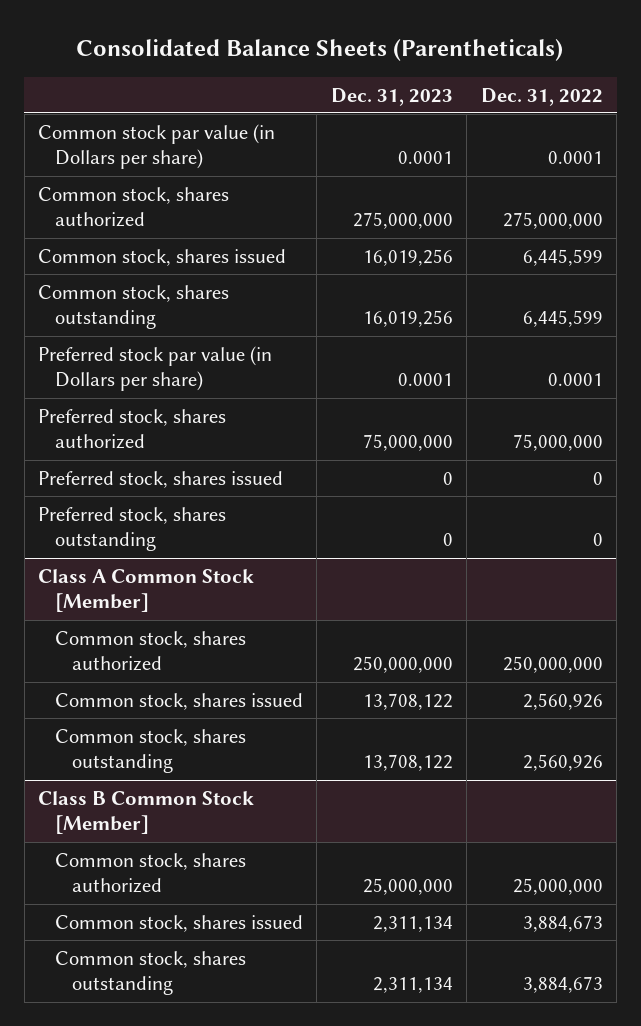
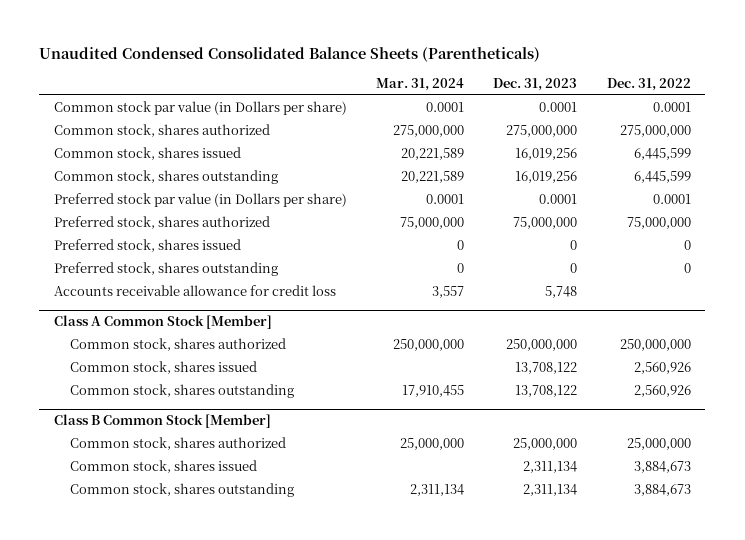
- Consolidated Balance Sheets (Parentheticals)
+ Unaudited Condensed Consolidated Balance Sheets (Parentheticals)
- | Dec. 31, 2023 | Dec. 31, 2022
+ | Mar. 31, 2024 | Dec. 31, 2023 | Dec. 31, 2022
+ Accounts receivable allowance for credit loss | 3,557 | 5,748 |

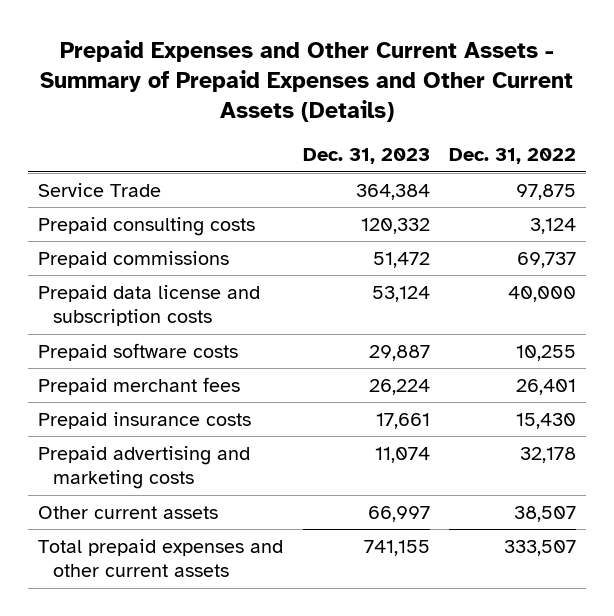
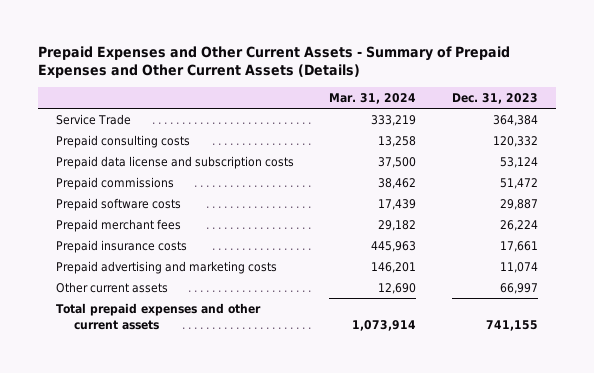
- | Dec. 31, 2023 | Dec. 31, 2022
+ | Mar. 31, 2024 | Dec. 31, 2023
moved down: Prepaid commissions | 38,462 | 51,472

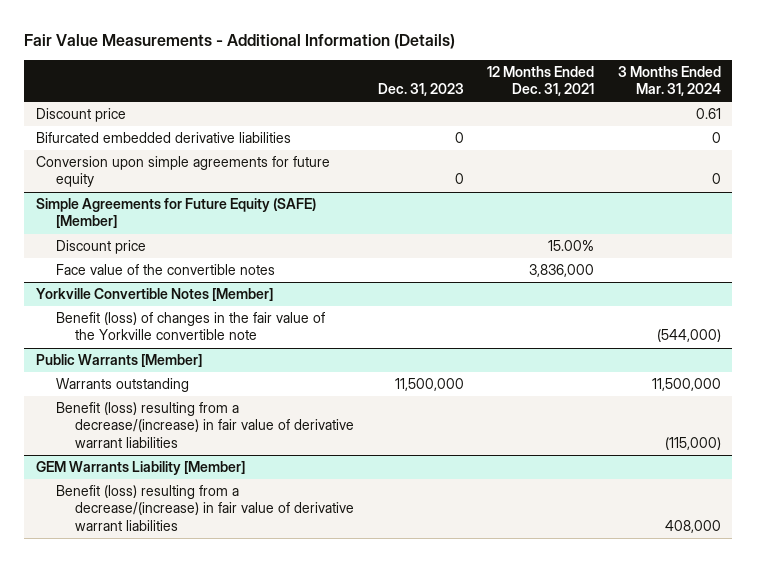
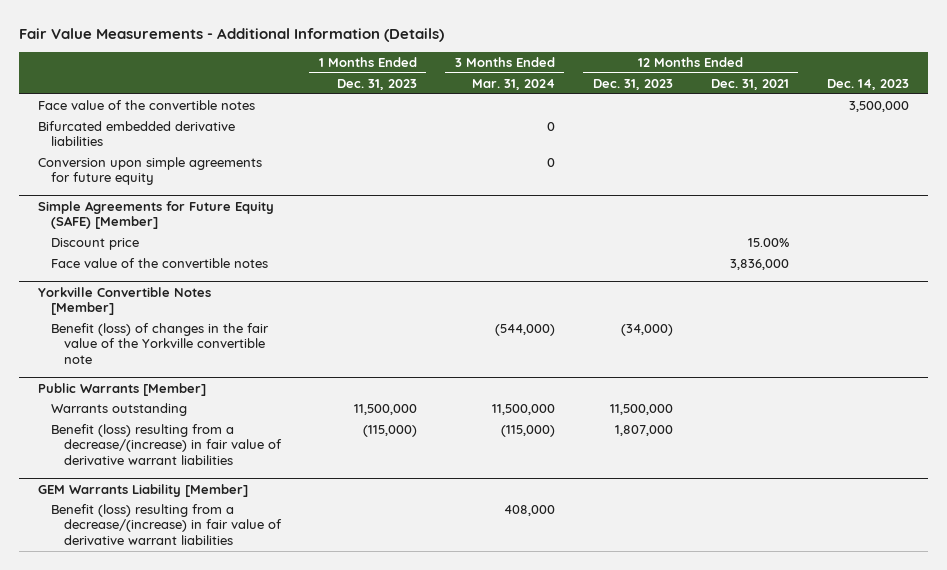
- | Dec. 31, 2023 | 12 Months Ended Dec. 31, 2021 | 3 Months Ended Mar. 31, 2024
+ | 1 Months Ended Dec. 31, 2023 | 3 Months Ended Mar. 31, 2024 | 12 Months Ended Dec. 31, 2023 | 12 Months Ended Dec. 31, 2021 | Dec. 14, 2023
- Discount price | | | 0.61
+ Face value of the convertible notes | | | | | 3,500,000

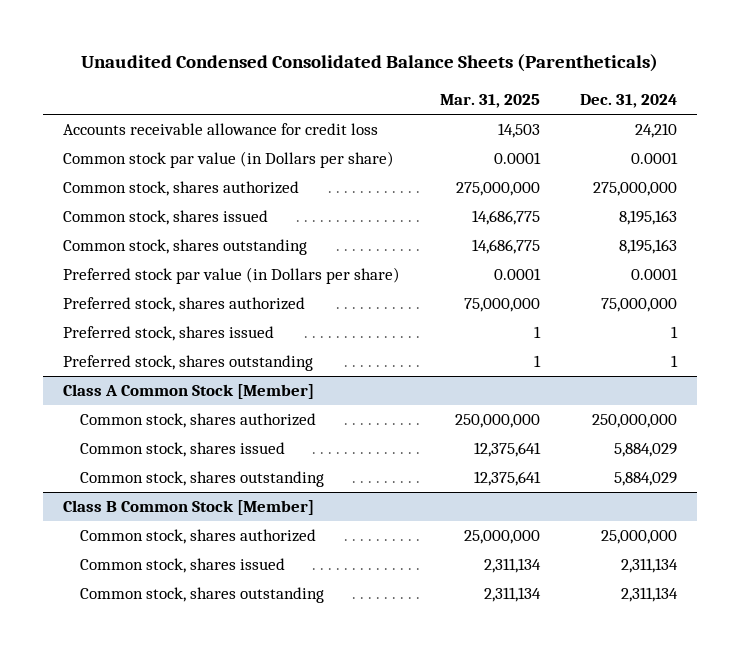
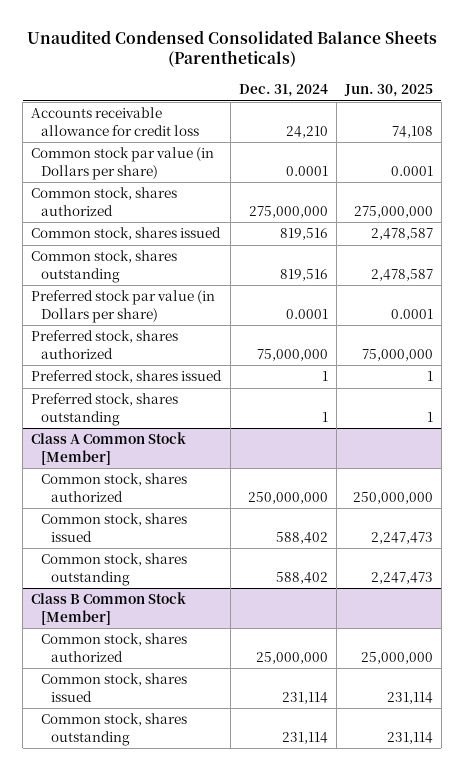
- | Mar. 31, 2025 | Dec. 31, 2024
+ | Dec. 31, 2024 | Jun. 30, 2025
- Common stock, shares issued | 14,686,775 | 8,195,163
- Common stock, shares outstanding | 14,686,775 | 8,195,163
+ Common stock, shares issued | 819,516 | 2,478,587
+ Common stock, shares outstanding | 819,516 | 2,478,587
@ Class A Common Stock [Member]
- Common stock, shares issued | 12,375,641 | 5,884,029
- Common stock, shares outstanding | 12,375,641 | 5,884,029
+ Common stock, shares issued | 588,402 | 2,247,473
+ Common stock, shares outstanding | 588,402 | 2,247,473
@ Class B Common Stock [Member]
- Common stock, shares issued | 2,311,134 | 2,311,134
- Common stock, shares outstanding | 2,311,134 | 2,311,134
+ Common stock, shares issued | 231,114 | 231,114
+ Common stock, shares outstanding | 231,114 | 231,114

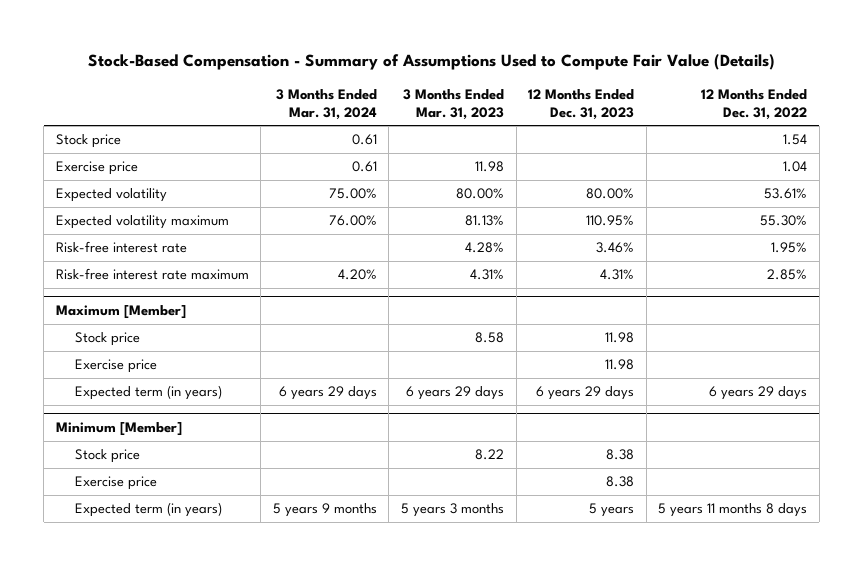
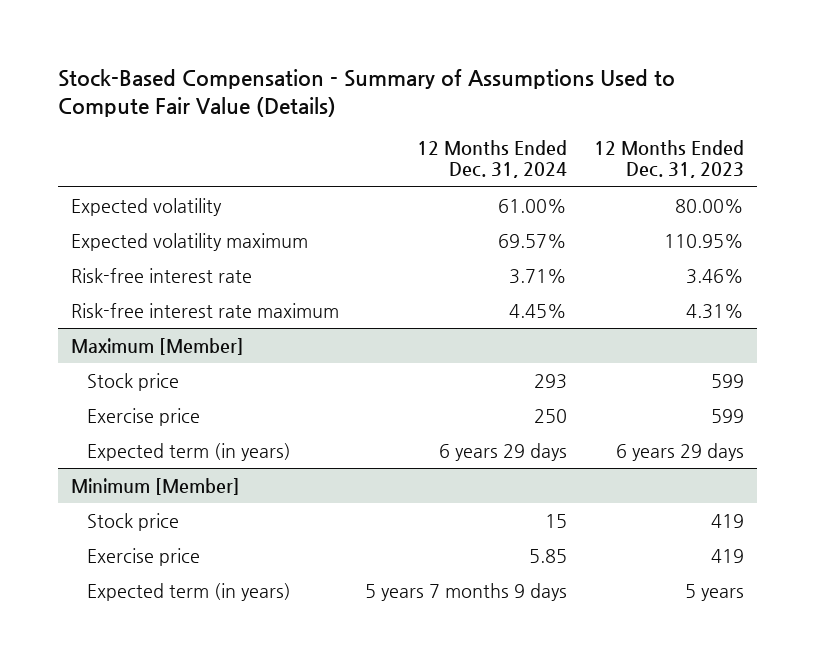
- | 3 Months Ended Mar. 31, 2024 | 3 Months Ended Mar. 31, 2023 | 12 Months Ended Dec. 31, 2023 | 12 Months Ended Dec. 31, 2022
+ | 12 Months Ended Dec. 31, 2024 | 12 Months Ended Dec. 31, 2023
- Stock price | 0.61 | | | 1.54
- Exercise price | 0.61 | 11.98 | | 1.04
@ Maximum [Member]
- Stock price | | 8.58 | 11.98 |
- Exercise price | | | 11.98 |
+ Stock price | 293 | 599
+ Exercise price | 250 | 599
@ Minimum [Member]
- Stock price | | 8.22 | 8.38 |
- Exercise price | | | 8.38 |
+ Stock price | 15 | 419
+ Exercise price | 5.85 | 419

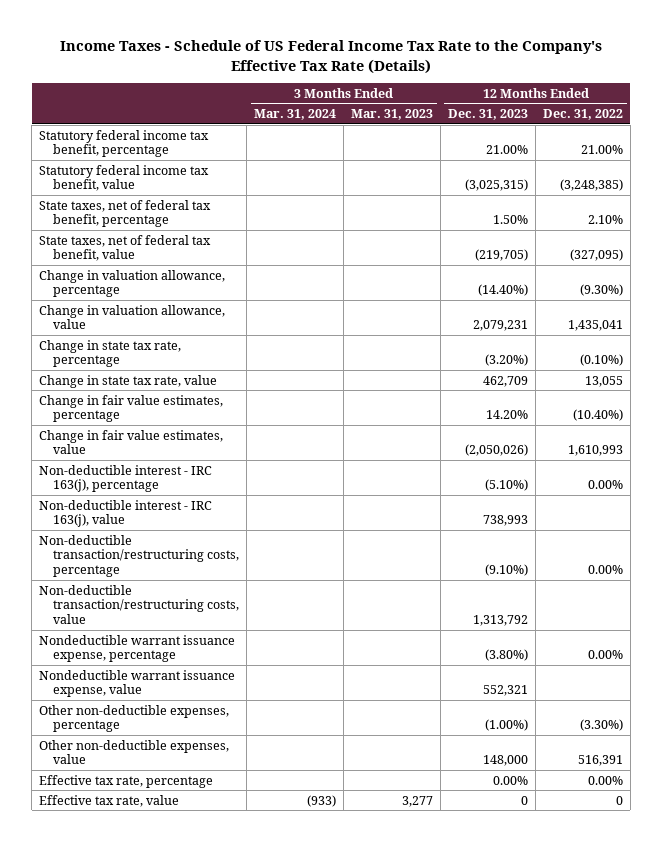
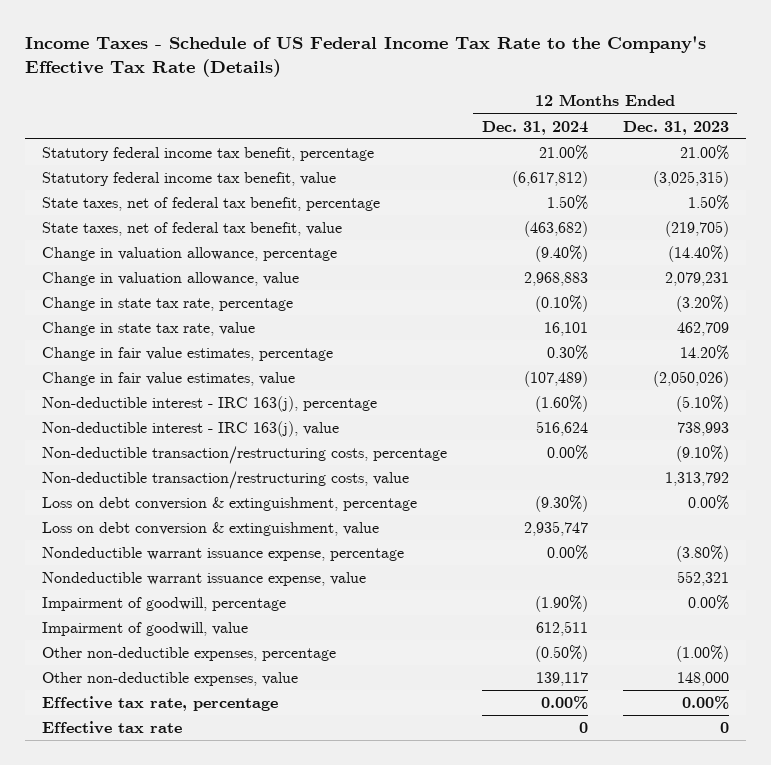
- | 3 Months Ended Mar. 31, 2024 | 3 Months Ended Mar. 31, 2023 | 12 Months Ended Dec. 31, 2023 | 12 Months Ended Dec. 31, 2022
+ | 12 Months Ended Dec. 31, 2024 | 12 Months Ended Dec. 31, 2023
+ Loss on debt conversion & extinguishment, percentage | (9.30%) | 0.00%
+ Loss on debt conversion & extinguishment, value | 2,935,747 |
+ Impairment of goodwill, percentage | (1.90%) | 0.00%
+ Impairment of goodwill, value | 612,511 |
- Effective tax rate, value | (933) | 3,277 | 0 | 0
+ Effective tax rate | 0 | 0

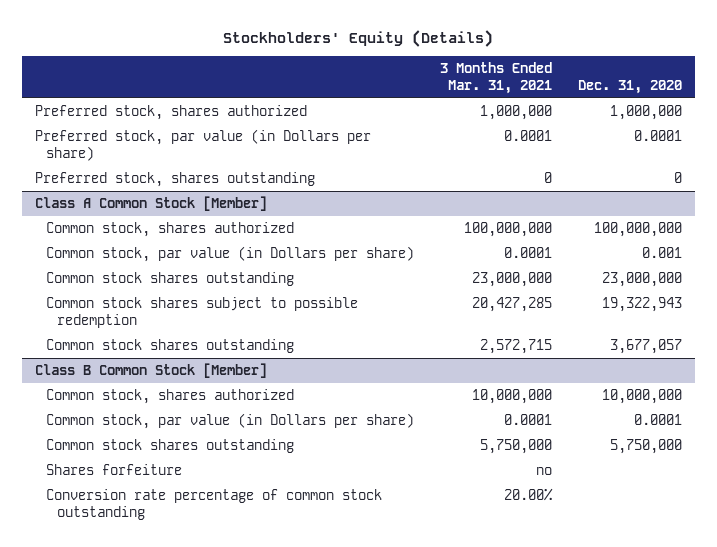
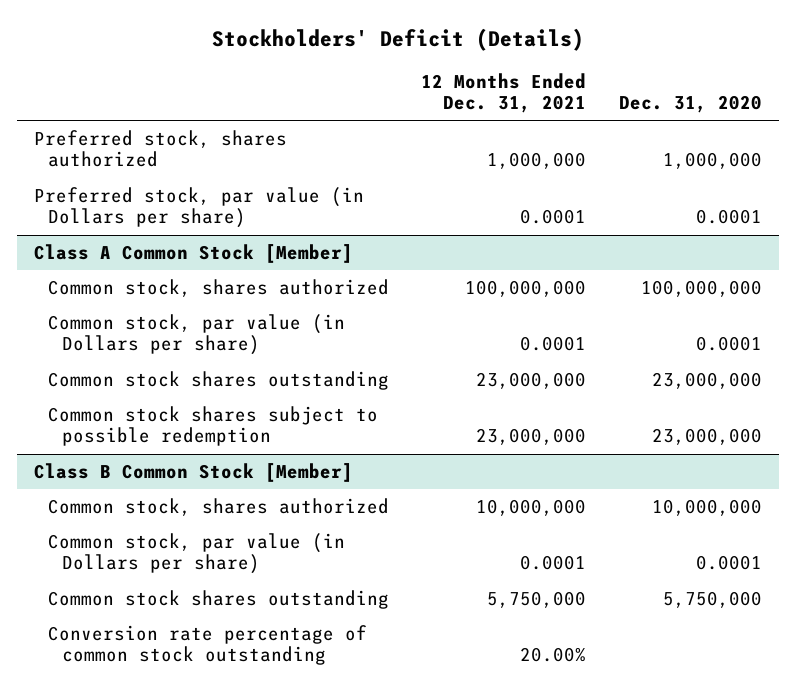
- Stockholders' Equity (Details)
+ Stockholders' Deficit (Details)
- | 3 Months Ended Mar. 31, 2021 | Dec. 31, 2020
+ | 12 Months Ended Dec. 31, 2021 | Dec. 31, 2020
- Preferred stock, shares outstanding | 0 | 0
@ Class A Common Stock [Member]
- Common stock, par value (in Dollars per share) | 0.0001 | 0.001
+ Common stock, par value (in Dollars per share) | 0.0001 | 0.0001
- Common stock shares subject to possible redemption | 20,427,285 | 19,322,943
- Common stock shares outstanding | 2,572,715 | 3,677,057
+ Common stock shares subject to possible redemption | 23,000,000 | 23,000,000
@ Class B Common Stock [Member]
- Shares forfeiture | no |

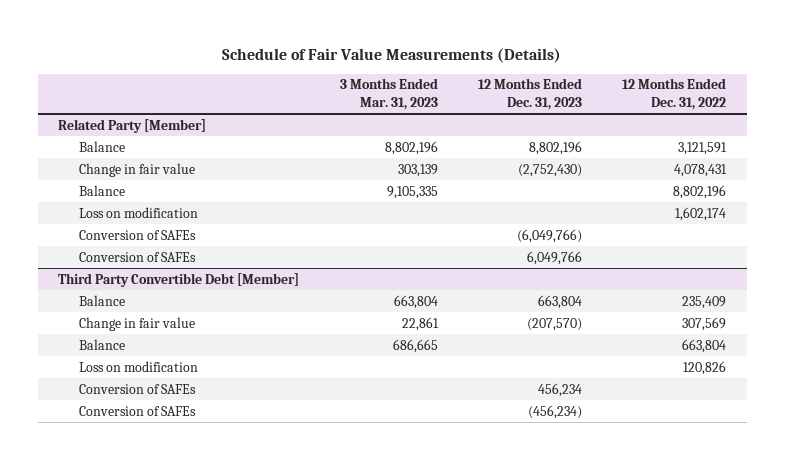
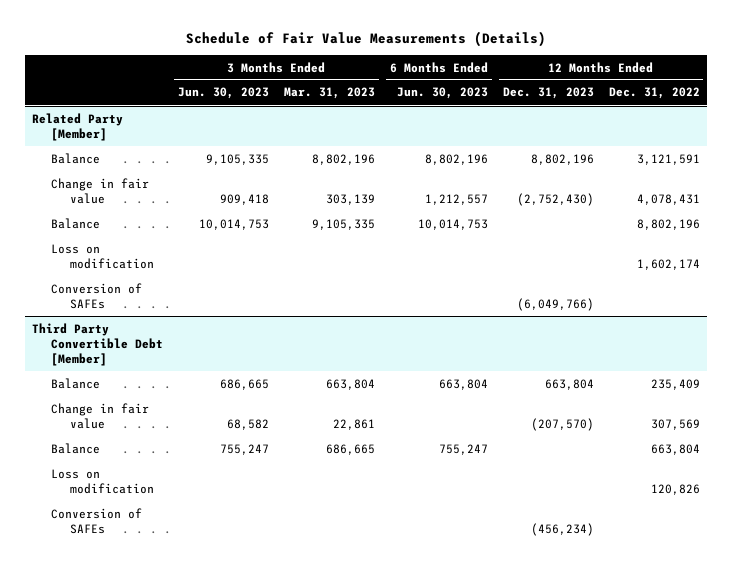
- | 3 Months Ended Mar. 31, 2023 | 12 Months Ended Dec. 31, 2023 | 12 Months Ended Dec. 31, 2022
+ | 3 Months Ended Jun. 30, 2023 | 3 Months Ended Mar. 31, 2023 | 6 Months Ended Jun. 30, 2023 | 12 Months Ended Dec. 31, 2023 | 12 Months Ended Dec. 31, 2022
@ Related Party [Member]
- Conversion of SAFEs | | 6,049,766 |
@ Third Party Convertible Debt [Member]
- Conversion of SAFEs | | 456,234 |

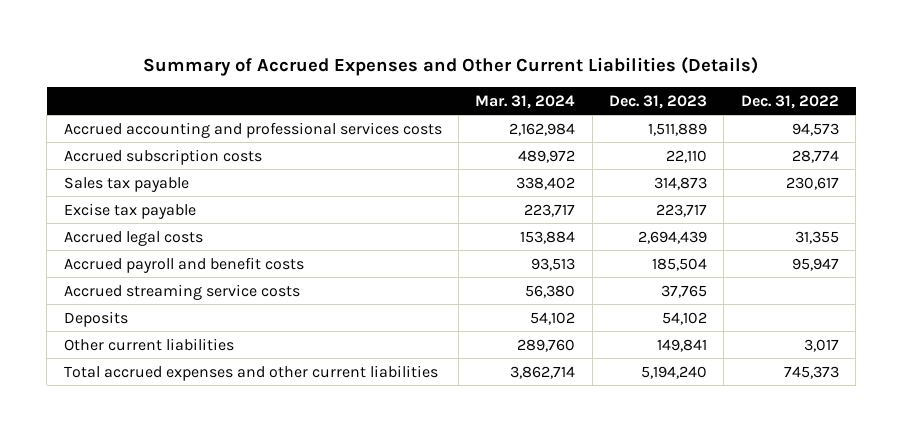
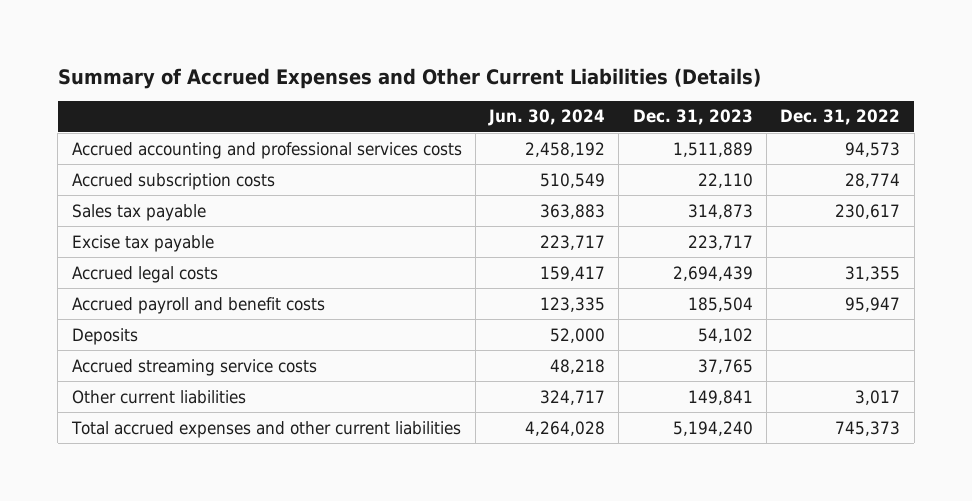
- | Mar. 31, 2024 | Dec. 31, 2023 | Dec. 31, 2022
+ | Jun. 30, 2024 | Dec. 31, 2023 | Dec. 31, 2022
moved down: Accrued streaming service costs | 48,218 | 37,765 |

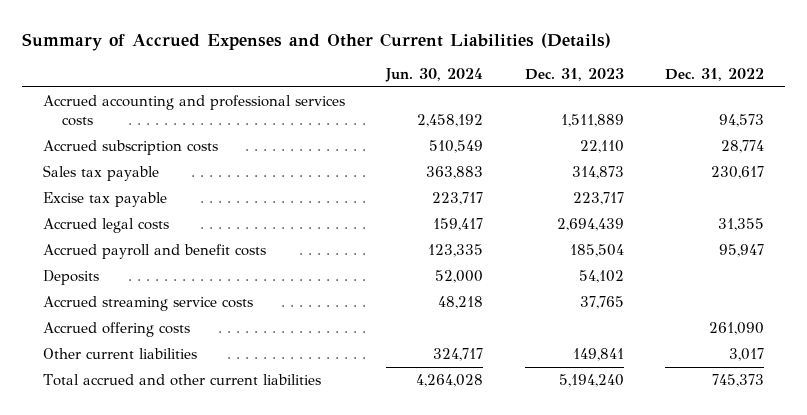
+ Accrued offering costs | | | 261,090
- Total accrued expenses and other current liabilities | 4,264,028 | 5,194,240 | 745,373
+ Total accrued and other current liabilities | 4,264,028 | 5,194,240 | 745,373

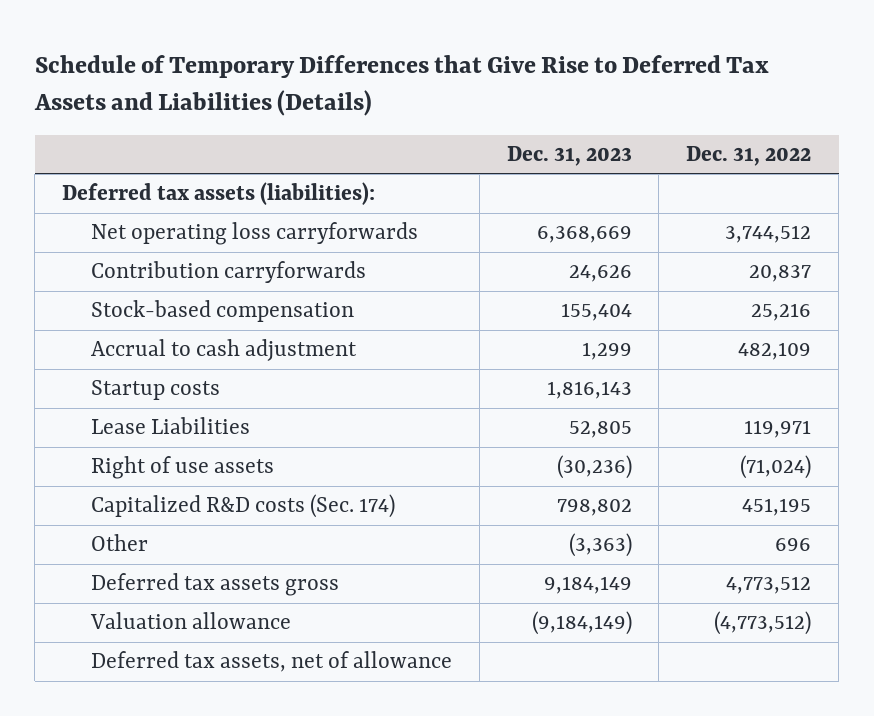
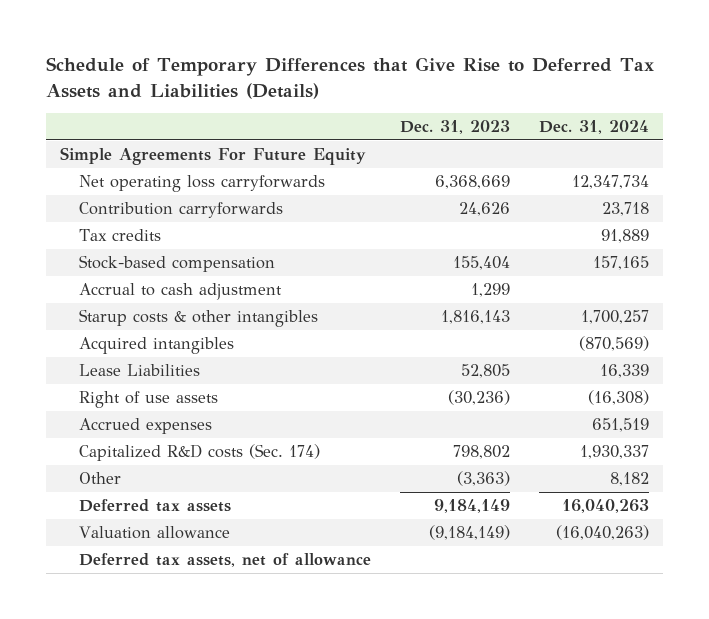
- | Dec. 31, 2023 | Dec. 31, 2022
+ | Dec. 31, 2023 | Dec. 31, 2024
- Deferred tax assets (liabilities):
+ Simple Agreements For Future Equity
+ Tax credits | | 91,889
- Startup costs | 1,816,143 |
+ Starup costs & other intangibles | 1,816,143 | 1,700,257
+ Acquired intangibles | | (870,569)
+ Accrued expenses | | 651,519
- Deferred tax assets gross | 9,184,149 | 4,773,512
+ Deferred tax assets | 9,184,149 | 16,040,263

